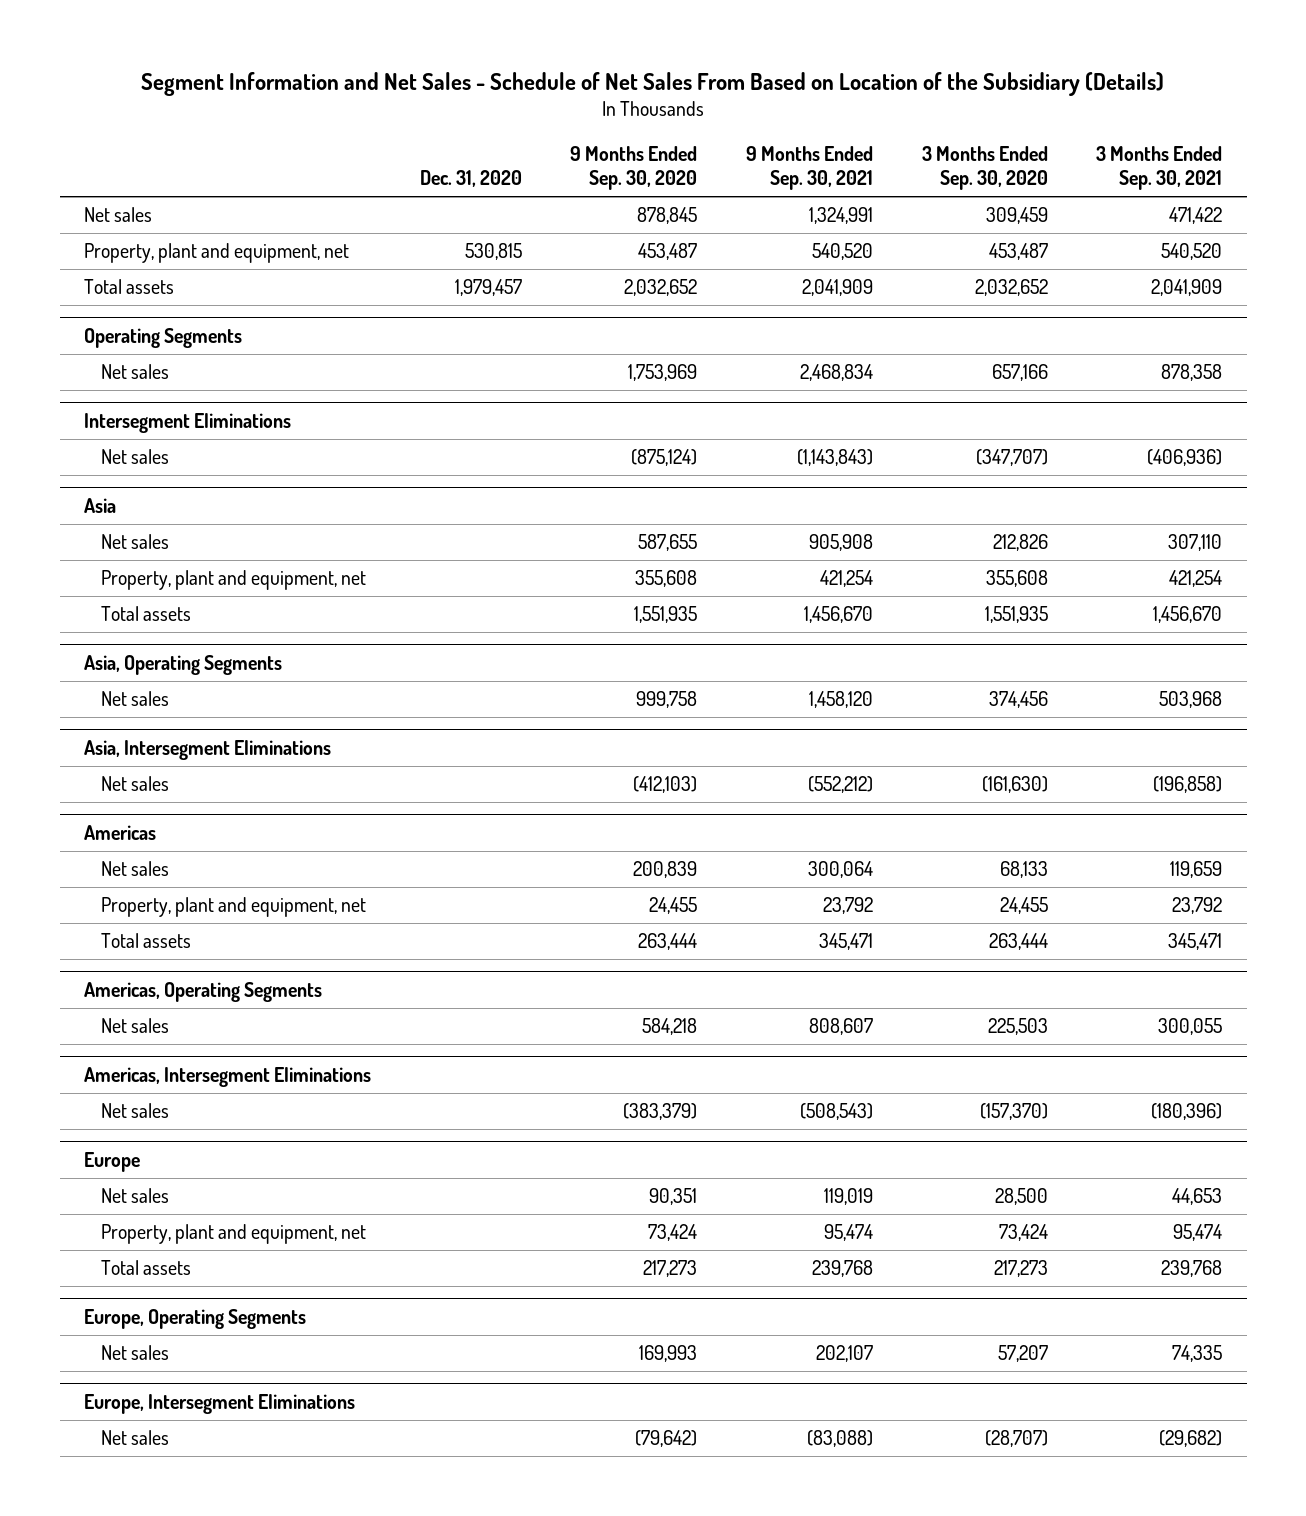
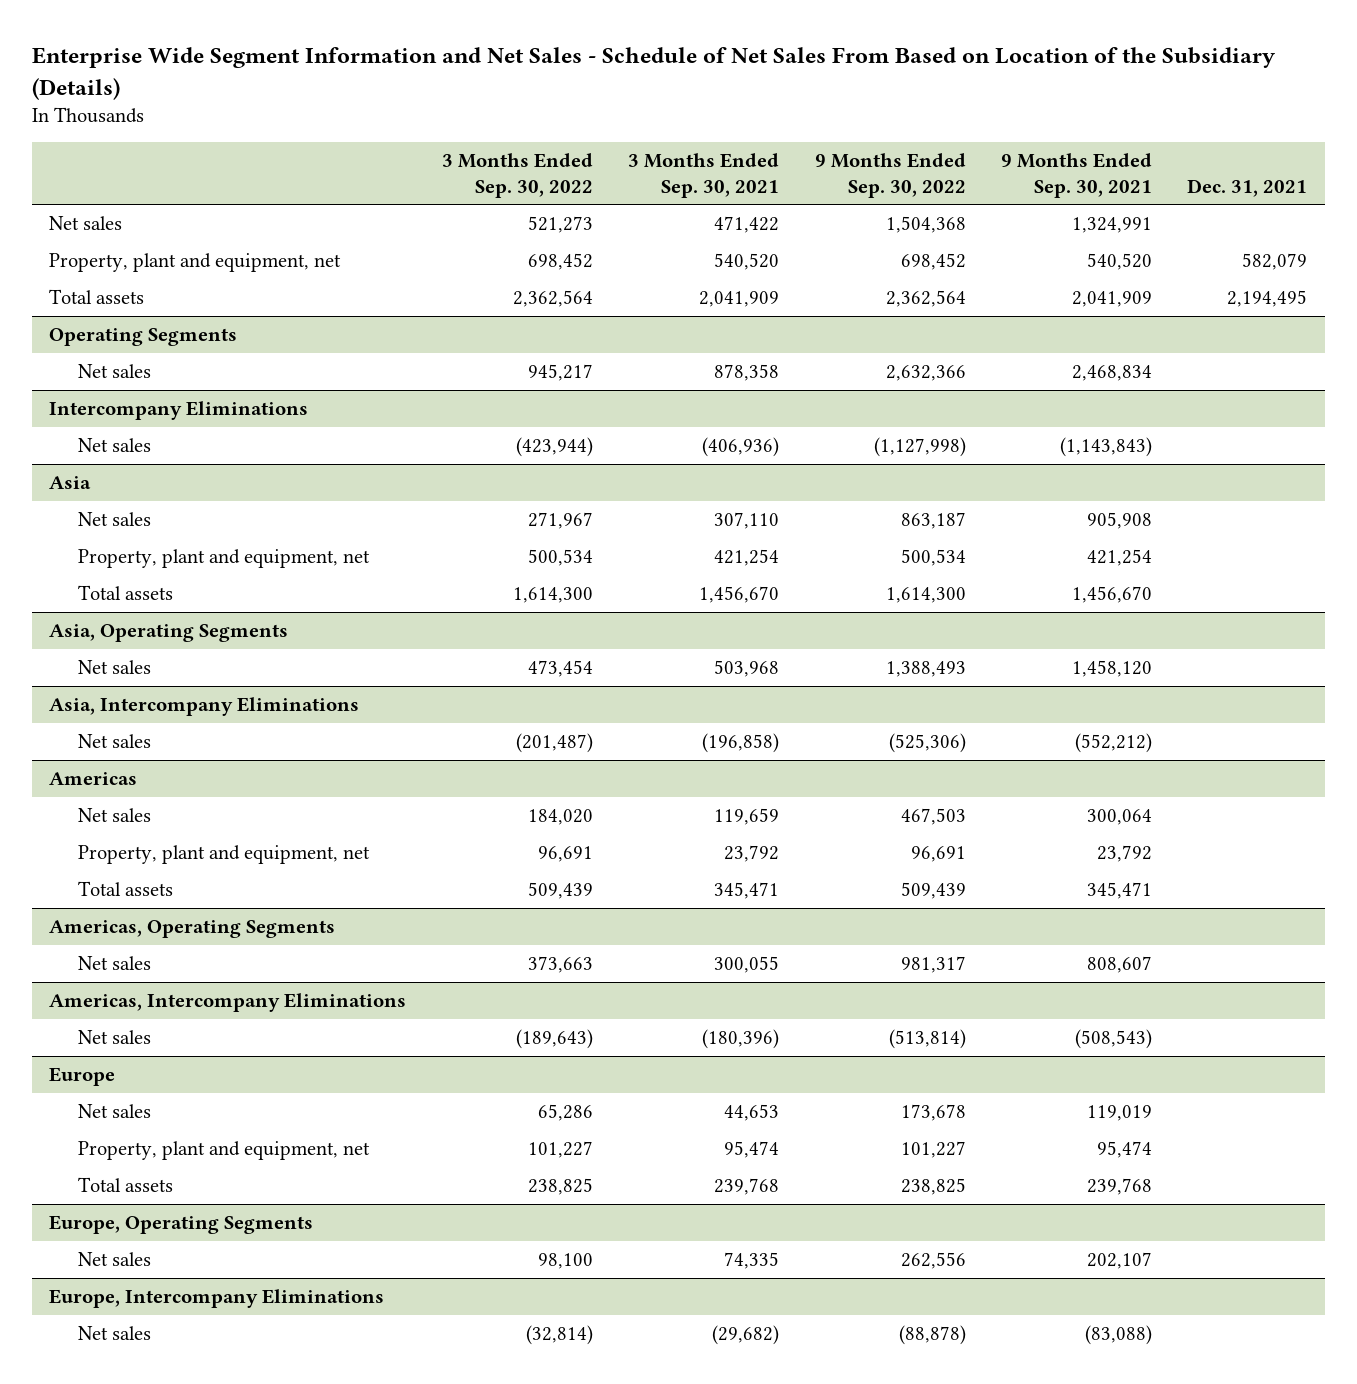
- Segment Information and Net Sales - Schedule of Net Sales From Based on Location of the Subsidiary (Details)
+ Enterprise Wide Segment Information and Net Sales - Schedule of Net Sales From Based on Location of the Subsidiary (Details)
- | Dec. 31, 2020 | 9 Months Ended Sep. 30, 2020 | 9 Months Ended Sep. 30, 2021 | 3 Months Ended Sep. 30, 2020 | 3 Months Ended Sep. 30, 2021
+ | 3 Months Ended Sep. 30, 2022 | 3 Months Ended Sep. 30, 2021 | 9 Months Ended Sep. 30, 2022 | 9 Months Ended Sep. 30, 2021 | Dec. 31, 2021
- Intersegment Eliminations
+ Intercompany Eliminations
- Asia, Intersegment Eliminations
+ Asia, Intercompany Eliminations
- Americas, Intersegment Eliminations
+ Americas, Intercompany Eliminations
- Europe, Intersegment Eliminations
+ Europe, Intercompany Eliminations

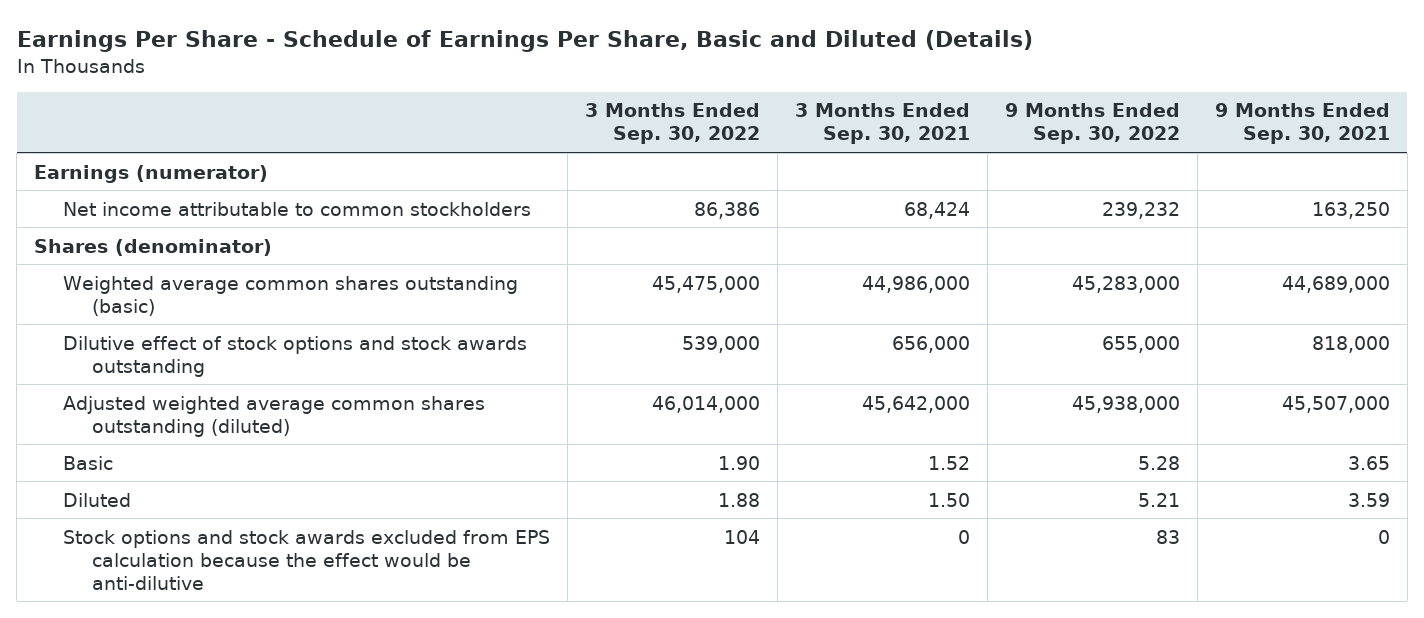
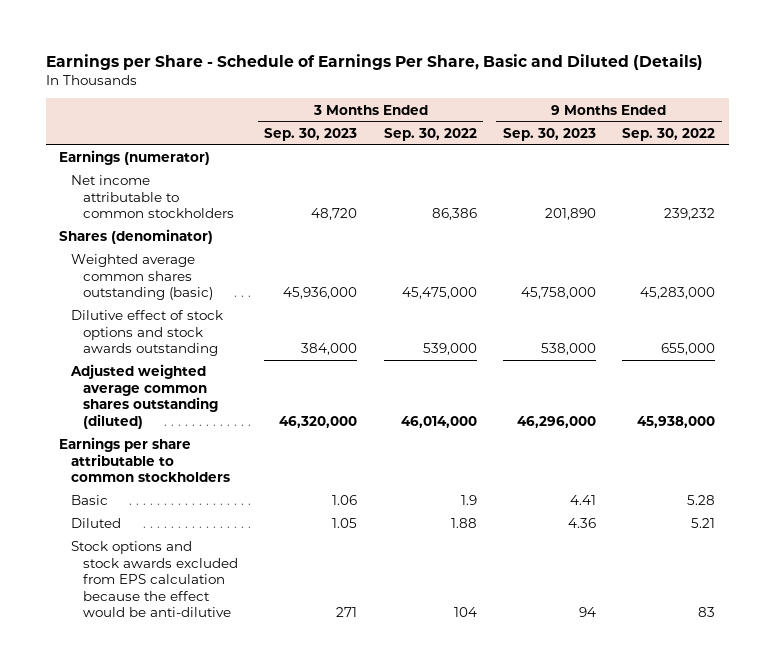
- Earnings Per Share - Schedule of Earnings Per Share, Basic and Diluted (Details)
+ Earnings per Share - Schedule of Earnings Per Share, Basic and Diluted (Details)
- | 3 Months Ended Sep. 30, 2022 | 3 Months Ended Sep. 30, 2021 | 9 Months Ended Sep. 30, 2022 | 9 Months Ended Sep. 30, 2021
+ | 3 Months Ended Sep. 30, 2023 | 3 Months Ended Sep. 30, 2022 | 9 Months Ended Sep. 30, 2023 | 9 Months Ended Sep. 30, 2022
- Basic | 1.90 | 1.52 | 5.28 | 3.65
+ Earnings per share attributable to common stockholders
+ Basic | 1.06 | 1.9 | 4.41 | 5.28

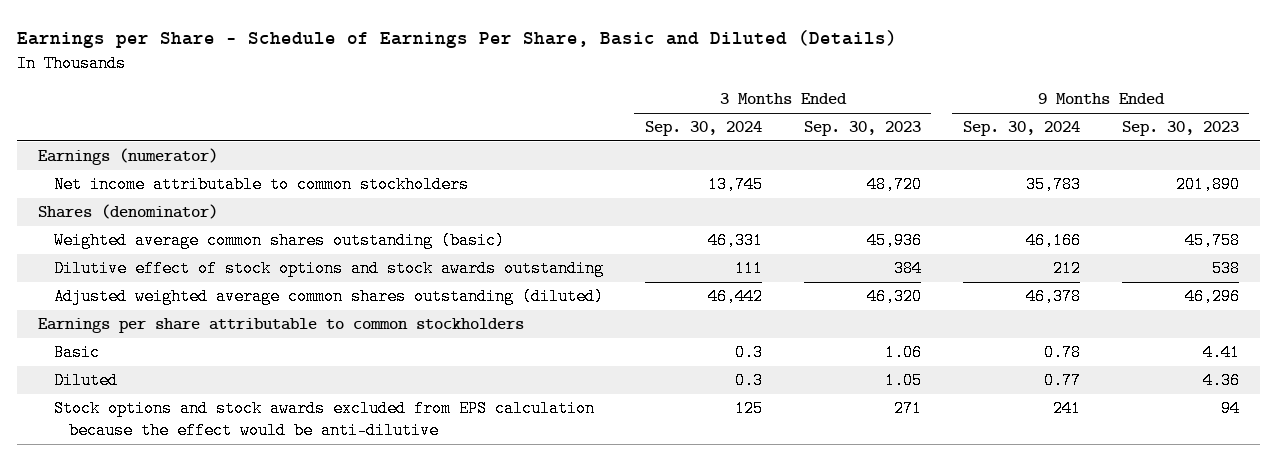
- | 3 Months Ended Sep. 30, 2023 | 3 Months Ended Sep. 30, 2022 | 9 Months Ended Sep. 30, 2023 | 9 Months Ended Sep. 30, 2022
+ | 3 Months Ended Sep. 30, 2024 | 3 Months Ended Sep. 30, 2023 | 9 Months Ended Sep. 30, 2024 | 9 Months Ended Sep. 30, 2023
- Weighted average common shares outstanding (basic) | 45,936,000 | 45,475,000 | 45,758,000 | 45,283,000
- Dilutive effect of stock options and stock awards outstanding | 384,000 | 539,000 | 538,000 | 655,000
- Adjusted weighted average common shares outstanding (diluted) | 46,320,000 | 46,014,000 | 46,296,000 | 45,938,000
+ Weighted average common shares outstanding (basic) | 46,331 | 45,936 | 46,166 | 45,758
+ Dilutive effect of stock options and stock awards outstanding | 111 | 384 | 212 | 538
+ Adjusted weighted average common shares outstanding (diluted) | 46,442 | 46,320 | 46,378 | 46,296

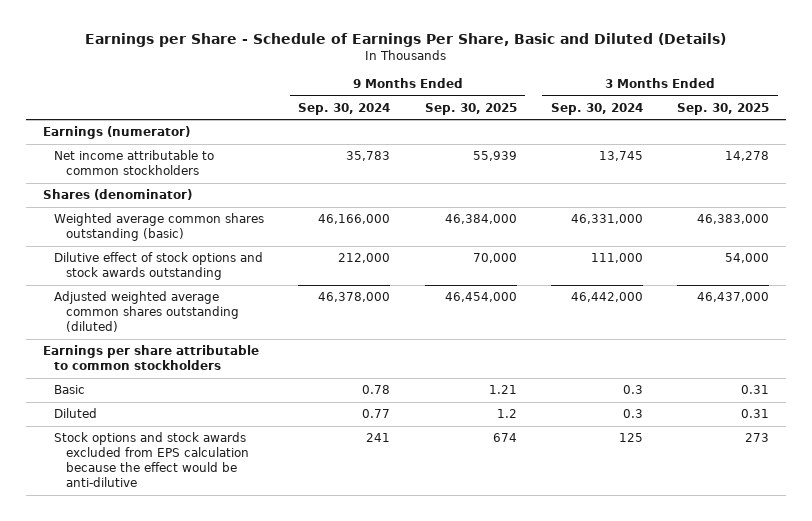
- | 3 Months Ended Sep. 30, 2024 | 3 Months Ended Sep. 30, 2023 | 9 Months Ended Sep. 30, 2024 | 9 Months Ended Sep. 30, 2023
+ | 9 Months Ended Sep. 30, 2024 | 9 Months Ended Sep. 30, 2025 | 3 Months Ended Sep. 30, 2024 | 3 Months Ended Sep. 30, 2025
- Weighted average common shares outstanding (basic) | 46,331 | 45,936 | 46,166 | 45,758
- Dilutive effect of stock options and stock awards outstanding | 111 | 384 | 212 | 538
- Adjusted weighted average common shares outstanding (diluted) | 46,442 | 46,320 | 46,378 | 46,296
+ Weighted average common shares outstanding (basic) | 46,166,000 | 46,384,000 | 46,331,000 | 46,383,000
+ Dilutive effect of stock options and stock awards outstanding | 212,000 | 70,000 | 111,000 | 54,000
+ Adjusted weighted average common shares outstanding (diluted) | 46,378,000 | 46,454,000 | 46,442,000 | 46,437,000

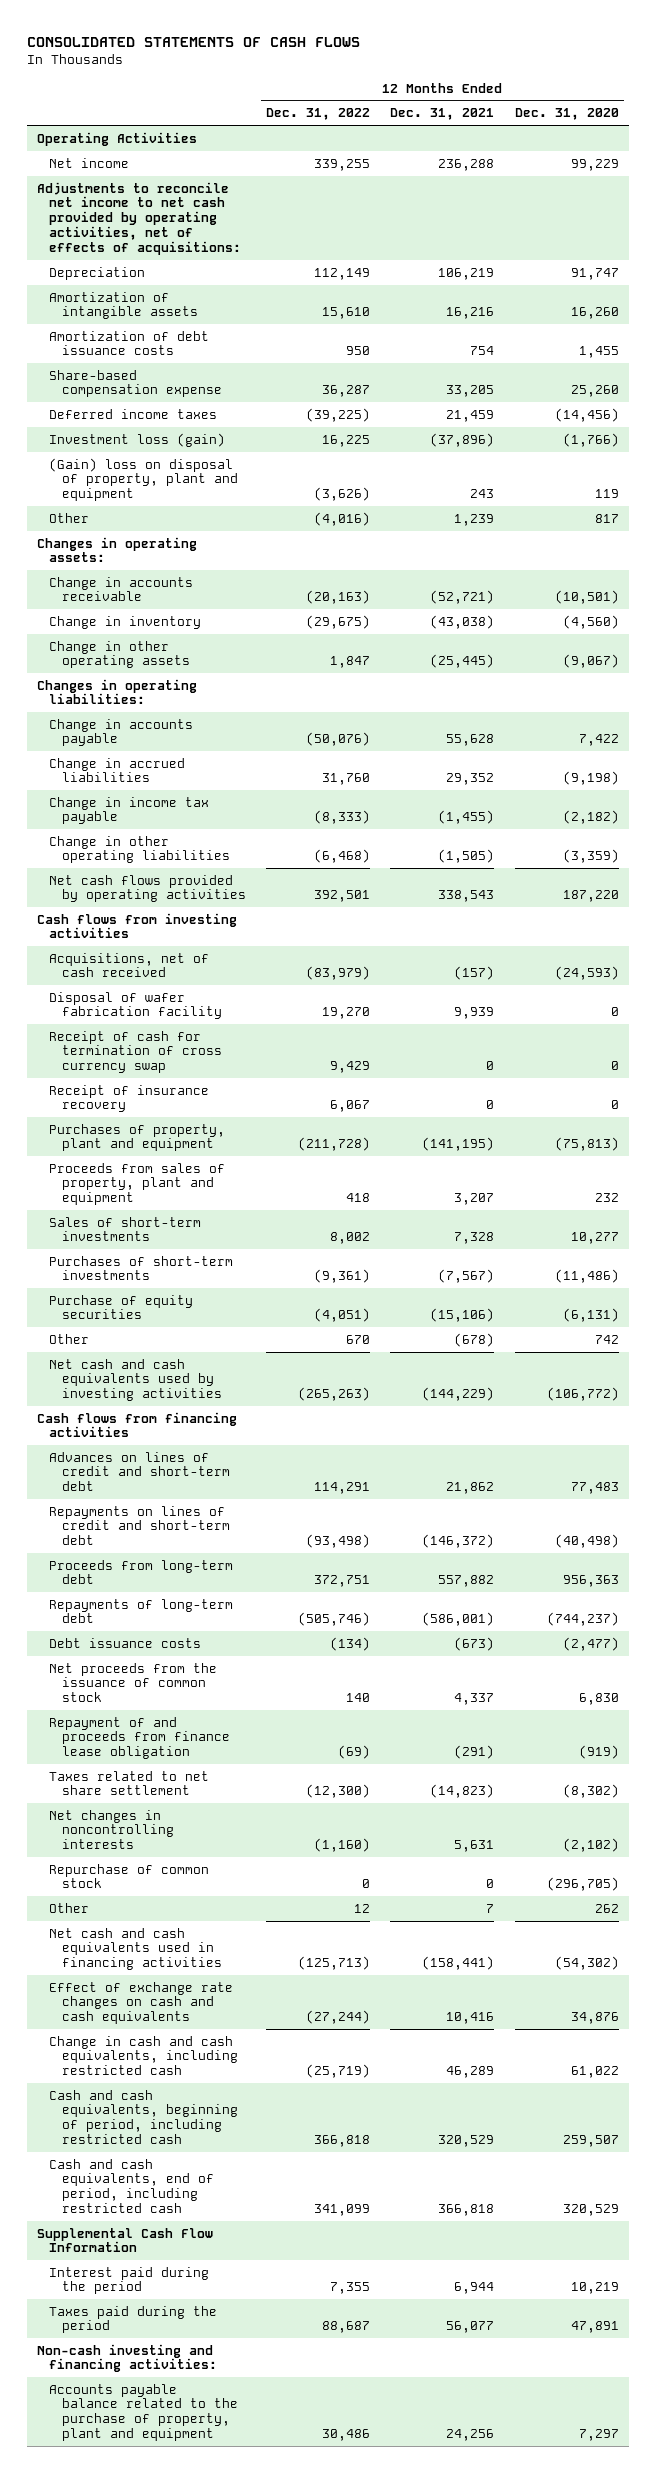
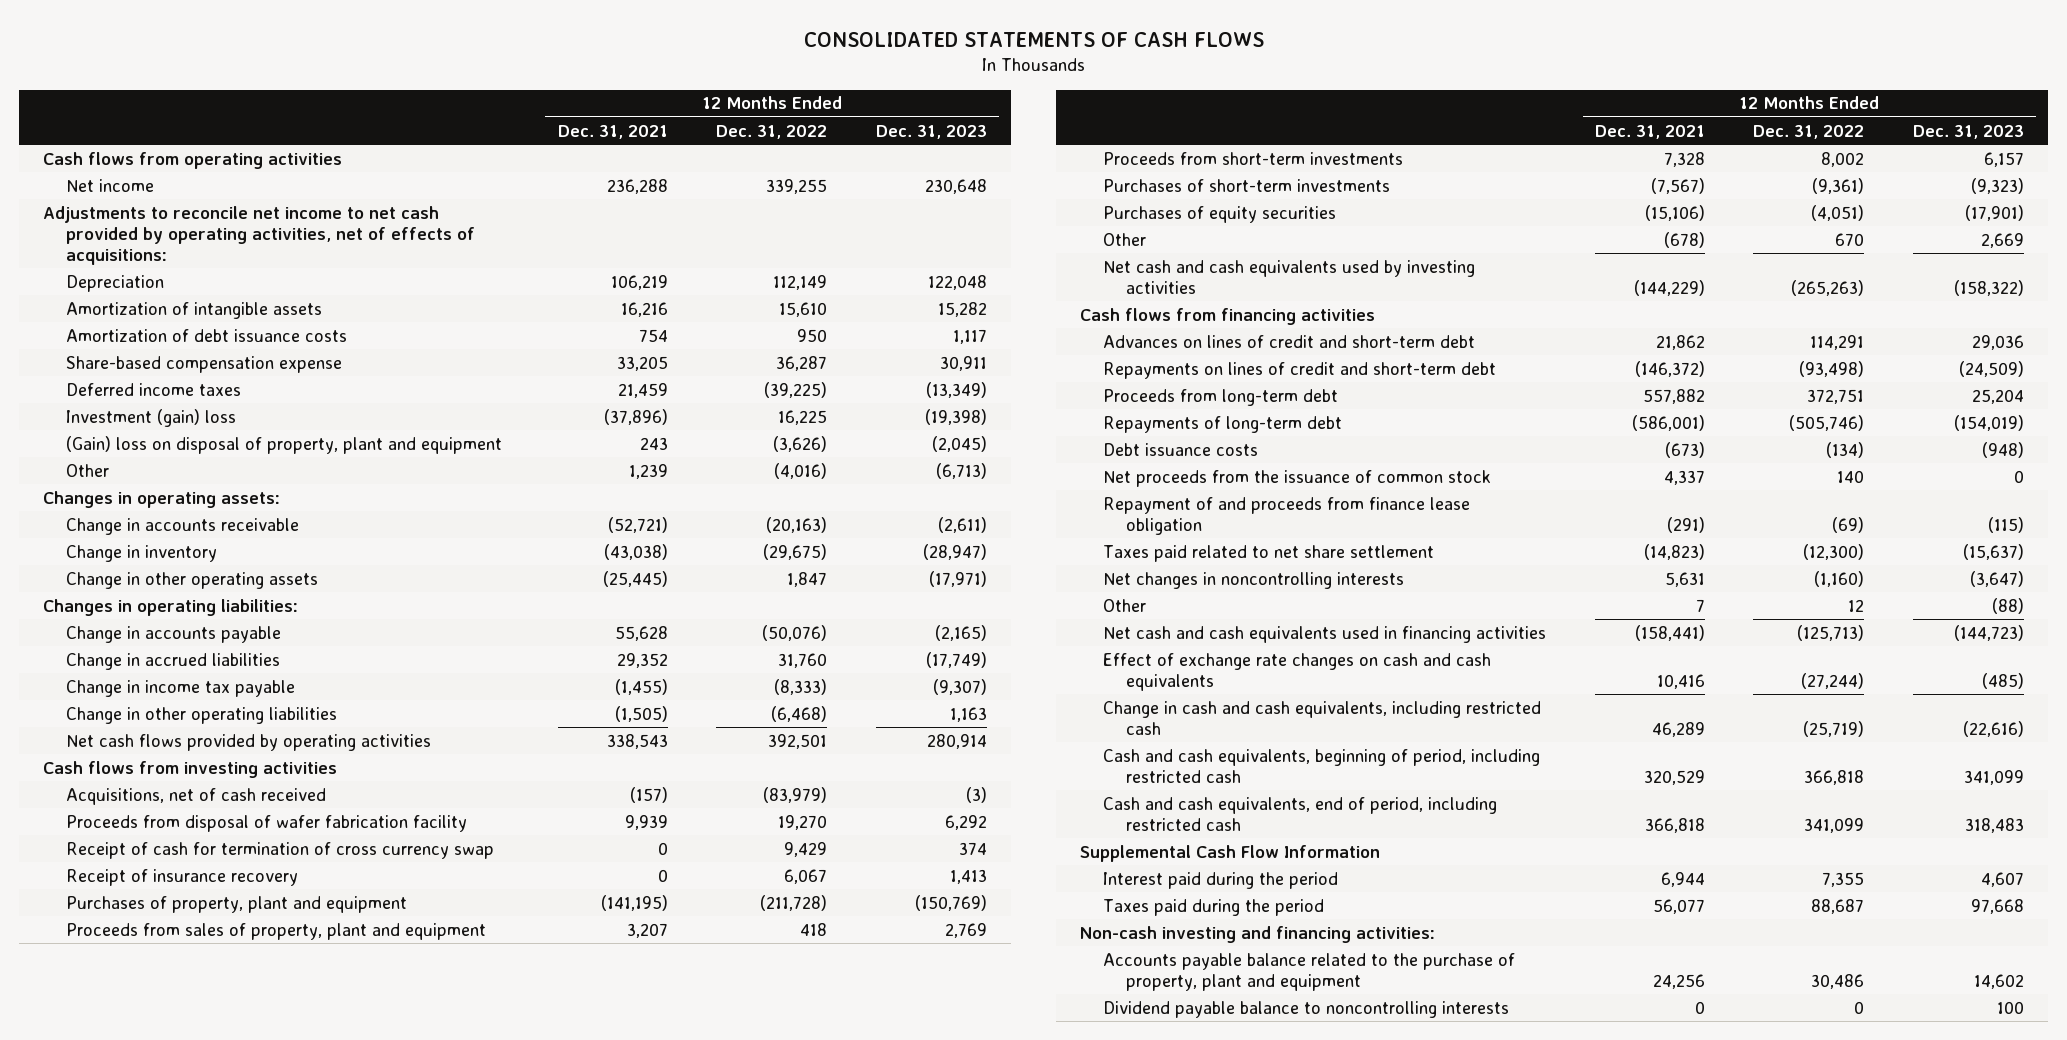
- | 12 Months Ended Dec. 31, 2022 | 12 Months Ended Dec. 31, 2021 | 12 Months Ended Dec. 31, 2020
+ | 12 Months Ended Dec. 31, 2021 | 12 Months Ended Dec. 31, 2022 | 12 Months Ended Dec. 31, 2023
- Operating Activities
+ Cash flows from operating activities
- Investment loss (gain) | 16,225 | (37,896) | (1,766)
+ Investment (gain) loss | (37,896) | 16,225 | (19,398)
- Disposal of wafer fabrication facility | 19,270 | 9,939 | 0
+ Proceeds from disposal of wafer fabrication facility | 9,939 | 19,270 | 6,292
- Sales of short-term investments | 8,002 | 7,328 | 10,277
+ Proceeds from short-term investments | 7,328 | 8,002 | 6,157
- Purchase of equity securities | (4,051) | (15,106) | (6,131)
+ Purchases of equity securities | (15,106) | (4,051) | (17,901)
- Taxes related to net share settlement | (12,300) | (14,823) | (8,302)
+ Taxes paid related to net share settlement | (14,823) | (12,300) | (15,637)
- Repurchase of common stock | 0 | 0 | (296,705)
+ Dividend payable balance to noncontrolling interests | 0 | 0 | 100

